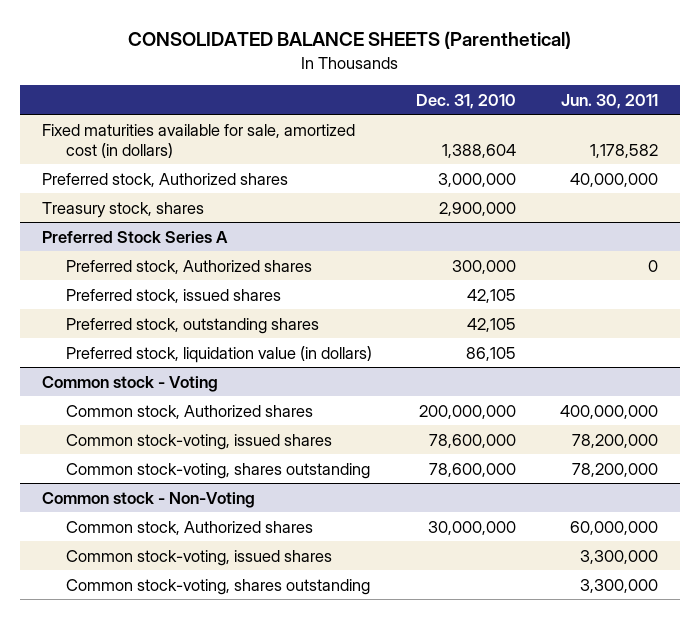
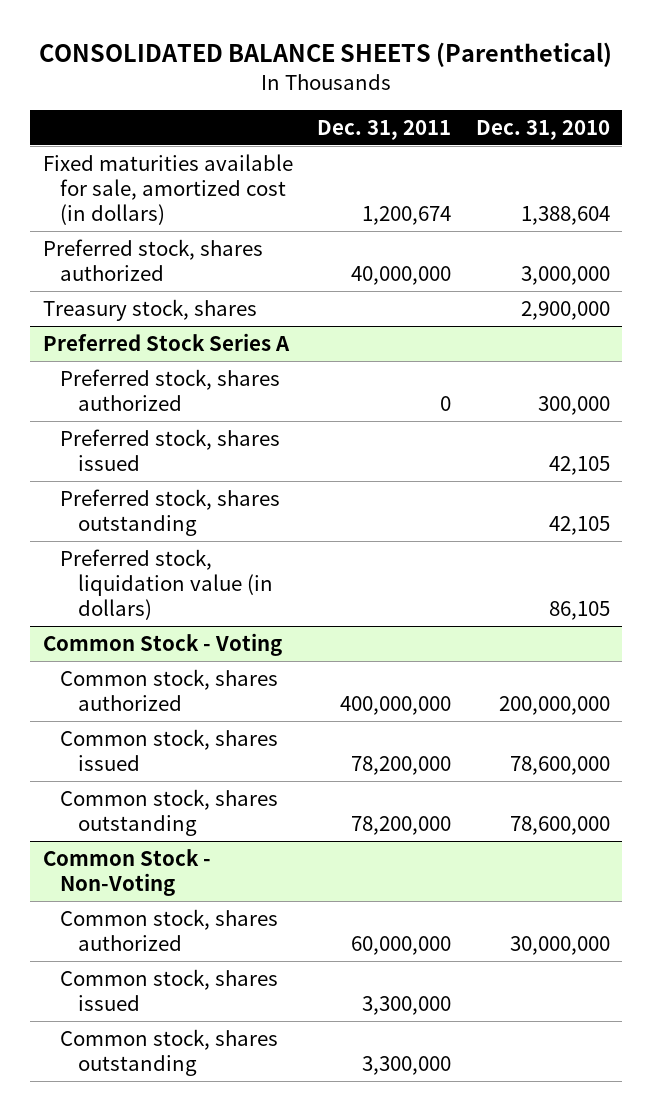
- | Dec. 31, 2010 | Jun. 30, 2011
+ | Dec. 31, 2011 | Dec. 31, 2010
- Preferred stock, Authorized shares | 3,000,000 | 40,000,000
+ Preferred stock, shares authorized | 40,000,000 | 3,000,000
@ Preferred Stock Series A
- Preferred stock, Authorized shares | 300,000 | 0
- Preferred stock, issued shares | 42,105 |
- Preferred stock, outstanding shares | 42,105 |
+ Preferred stock, shares authorized | 0 | 300,000
+ Preferred stock, shares issued | | 42,105
+ Preferred stock, shares outstanding | | 42,105
- Common stock - Voting
- Common stock, Authorized shares | 200,000,000 | 400,000,000
- Common stock-voting, issued shares | 78,600,000 | 78,200,000
- Common stock-voting, shares outstanding | 78,600,000 | 78,200,000
- Common stock - Non-Voting
- Common stock, Authorized shares | 30,000,000 | 60,000,000
- Common stock-voting, issued shares | | 3,300,000
- Common stock-voting, shares outstanding | | 3,300,000
+ Common Stock - Voting
+ Common stock, shares authorized | 400,000,000 | 200,000,000
+ Common stock, shares issued | 78,200,000 | 78,600,000
+ Common stock, shares outstanding | 78,200,000 | 78,600,000
+ Common Stock - Non-Voting
+ Common stock, shares authorized | 60,000,000 | 30,000,000
+ Common stock, shares issued | 3,300,000 |
+ Common stock, shares outstanding | 3,300,000 |

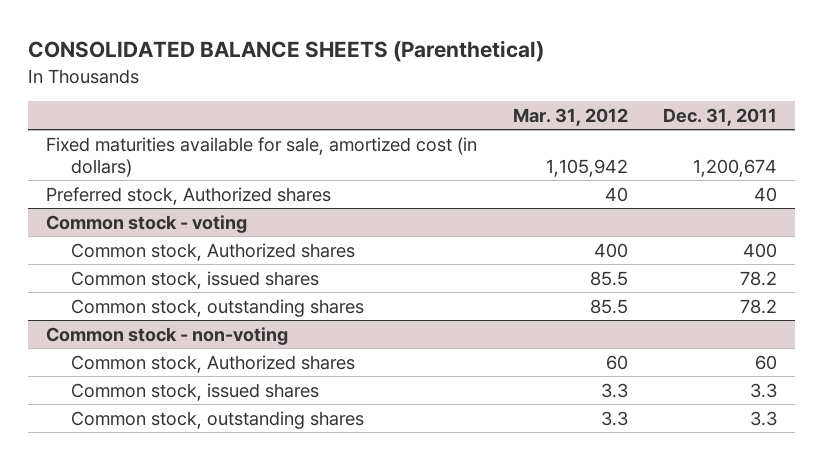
- | Dec. 31, 2011 | Dec. 31, 2010
+ | Mar. 31, 2012 | Dec. 31, 2011
- Preferred stock, shares authorized | 40,000,000 | 3,000,000
- Treasury stock, shares | | 2,900,000
- Preferred Stock Series A
- Preferred stock, shares authorized | 0 | 300,000
- Preferred stock, shares issued | | 42,105
- Preferred stock, shares outstanding | | 42,105
- Preferred stock, liquidation value (in dollars) | | 86,105
- Common Stock - Voting
- Common stock, shares authorized | 400,000,000 | 200,000,000
- Common stock, shares issued | 78,200,000 | 78,600,000
- Common stock, shares outstanding | 78,200,000 | 78,600,000
- Common Stock - Non-Voting
- Common stock, shares authorized | 60,000,000 | 30,000,000
- Common stock, shares issued | 3,300,000 |
- Common stock, shares outstanding | 3,300,000 |
+ Preferred stock, Authorized shares | 40 | 40
+ Common stock - voting
+ Common stock, Authorized shares | 400 | 400
+ Common stock, issued shares | 85.5 | 78.2
+ Common stock, outstanding shares | 85.5 | 78.2
+ Common stock - non-voting
+ Common stock, Authorized shares | 60 | 60
+ Common stock, issued shares | 3.3 | 3.3
+ Common stock, outstanding shares | 3.3 | 3.3

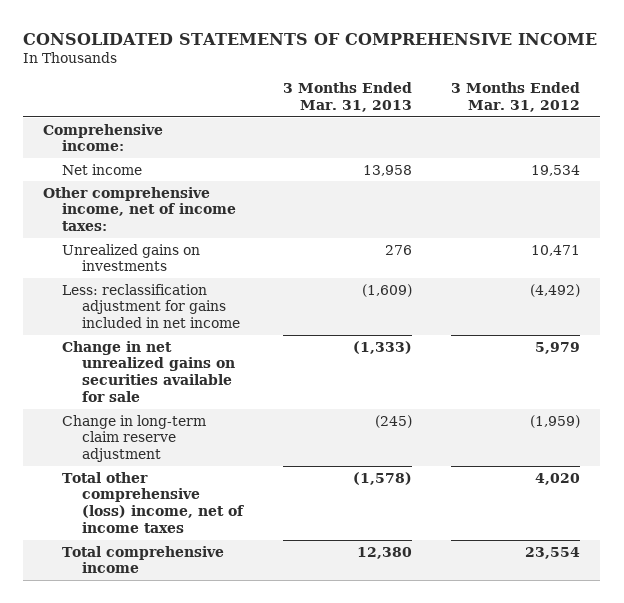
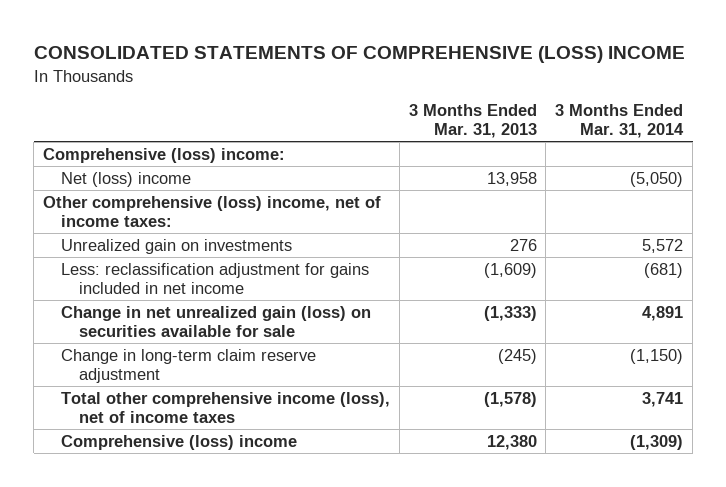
- CONSOLIDATED STATEMENTS OF COMPREHENSIVE INCOME
+ CONSOLIDATED STATEMENTS OF COMPREHENSIVE (LOSS) INCOME
- | 3 Months Ended Mar. 31, 2013 | 3 Months Ended Mar. 31, 2012
+ | 3 Months Ended Mar. 31, 2013 | 3 Months Ended Mar. 31, 2014
- Comprehensive income:
- Net income | 13,958 | 19,534
- Other comprehensive income, net of income taxes:
- Unrealized gains on investments | 276 | 10,471
+ Comprehensive (loss) income:
+ Net (loss) income | 13,958 | (5,050)
+ Other comprehensive (loss) income, net of income taxes:
+ Unrealized gain on investments | 276 | 5,572
- Change in net unrealized gains on securities available for sale | (1,333) | 5,979
+ Change in net unrealized gain (loss) on securities available for sale | (1,333) | 4,891
- Total other comprehensive (loss) income, net of income taxes | (1,578) | 4,020
- Total comprehensive income | 12,380 | 23,554
+ Total other comprehensive income (loss), net of income taxes | (1,578) | 3,741
+ Comprehensive (loss) income | 12,380 | (1,309)

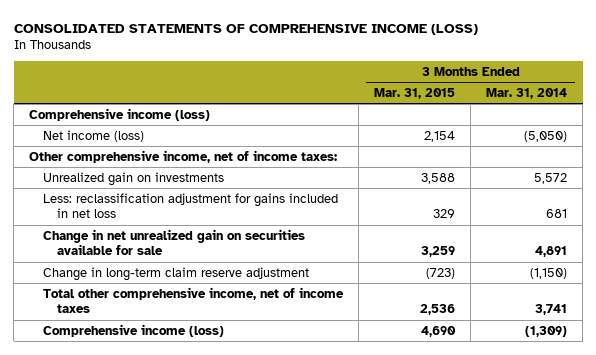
- CONSOLIDATED STATEMENTS OF COMPREHENSIVE (LOSS) INCOME
+ CONSOLIDATED STATEMENTS OF COMPREHENSIVE INCOME (LOSS)
- | 3 Months Ended Mar. 31, 2013 | 3 Months Ended Mar. 31, 2014
+ | 3 Months Ended Mar. 31, 2015 | 3 Months Ended Mar. 31, 2014
- Comprehensive (loss) income:
- Net (loss) income | 13,958 | (5,050)
- Other comprehensive (loss) income, net of income taxes:
+ Comprehensive income (loss)
+ Net income (loss) | 2,154 | (5,050)
+ Other comprehensive income, net of income taxes:
- Less: reclassification adjustment for gains included in net income | (1,609) | (681)
- Change in net unrealized gain (loss) on securities available for sale | (1,333) | 4,891
+ Less: reclassification adjustment for gains included in net loss | 329 | 681
+ Change in net unrealized gain on securities available for sale | 3,259 | 4,891
- Total other comprehensive income (loss), net of income taxes | (1,578) | 3,741
- Comprehensive (loss) income | 12,380 | (1,309)
+ Total other comprehensive income, net of income taxes | 2,536 | 3,741
+ Comprehensive income (loss) | 4,690 | (1,309)

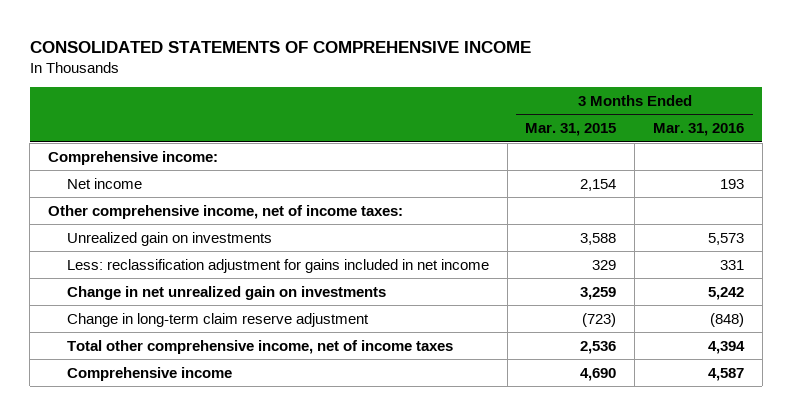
- CONSOLIDATED STATEMENTS OF COMPREHENSIVE INCOME (LOSS)
+ CONSOLIDATED STATEMENTS OF COMPREHENSIVE INCOME
- | 3 Months Ended Mar. 31, 2015 | 3 Months Ended Mar. 31, 2014
+ | 3 Months Ended Mar. 31, 2015 | 3 Months Ended Mar. 31, 2016
- Comprehensive income (loss)
- Net income (loss) | 2,154 | (5,050)
+ Comprehensive income:
+ Net income | 2,154 | 193
- Less: reclassification adjustment for gains included in net loss | 329 | 681
- Change in net unrealized gain on securities available for sale | 3,259 | 4,891
+ Less: reclassification adjustment for gains included in net income | 329 | 331
+ Change in net unrealized gain on investments | 3,259 | 5,242
- Comprehensive income (loss) | 4,690 | (1,309)
+ Comprehensive income | 4,690 | 4,587

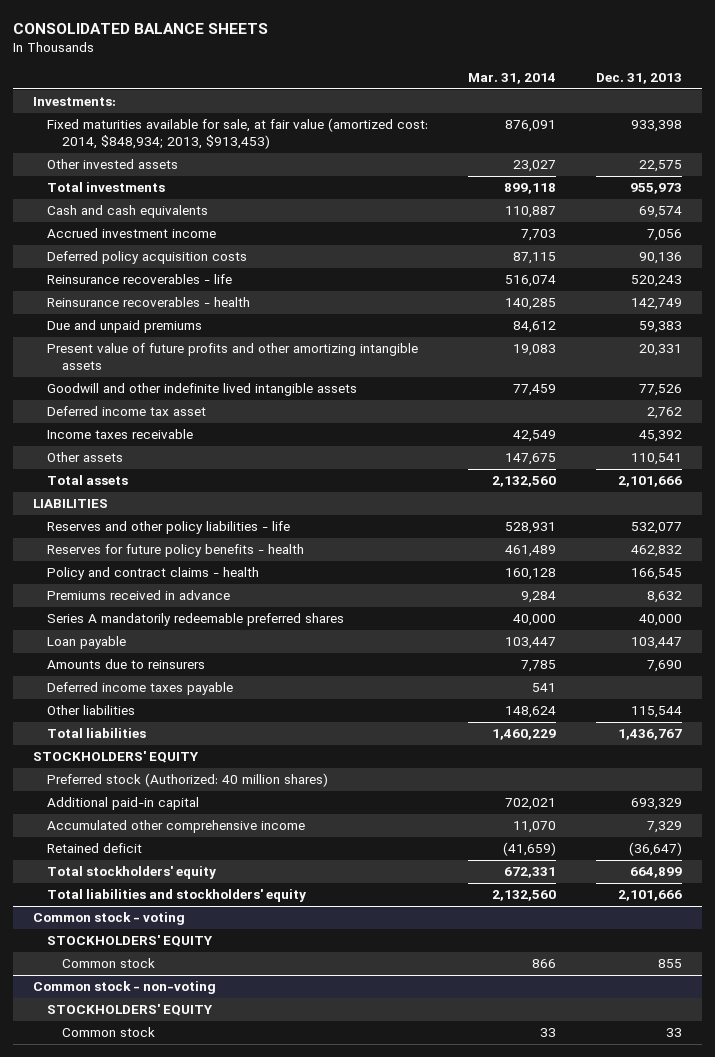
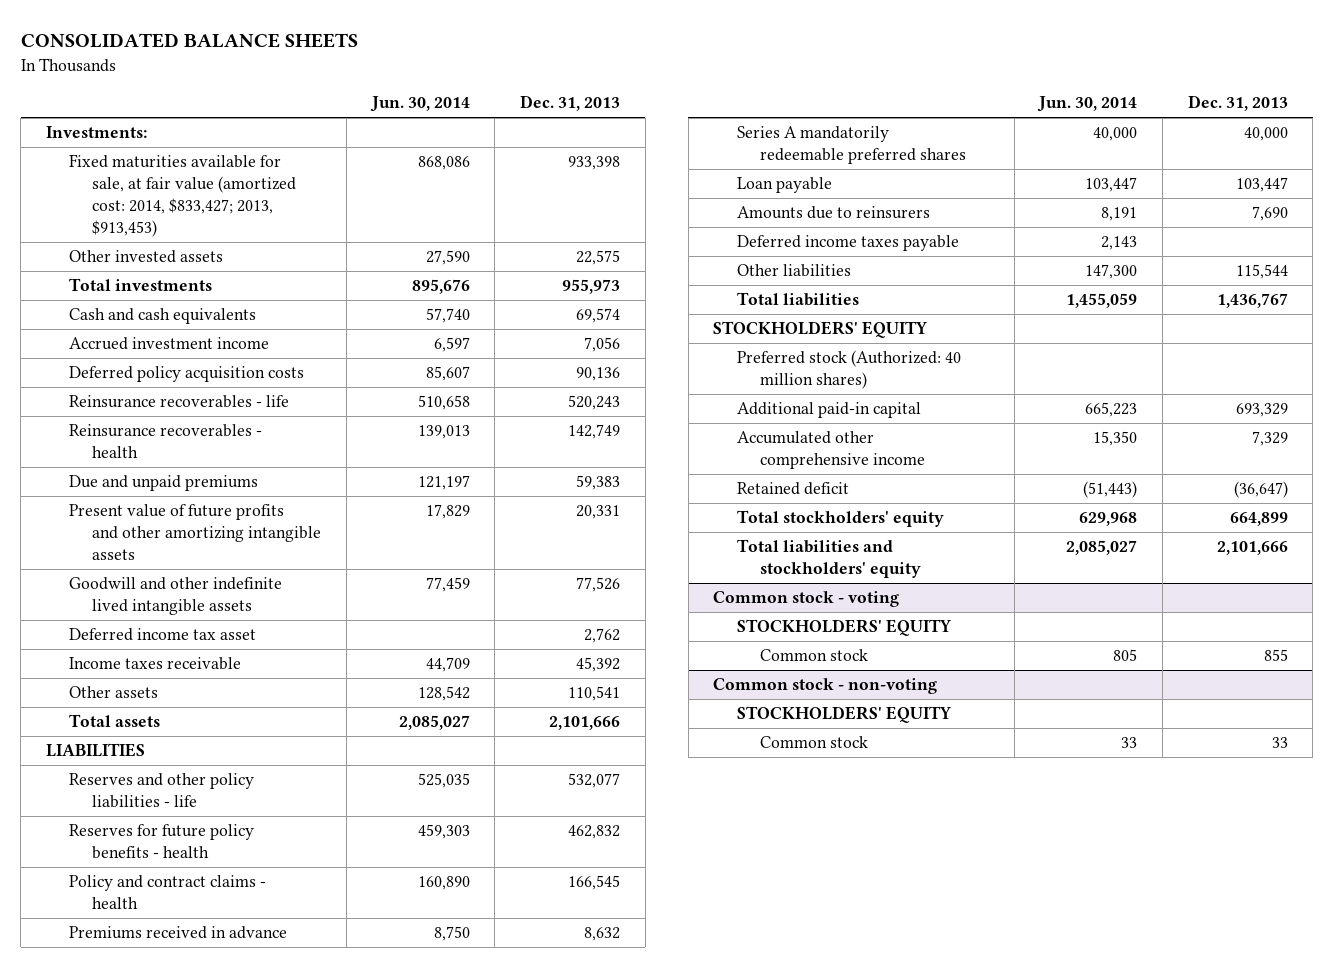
- | Mar. 31, 2014 | Dec. 31, 2013
+ | Jun. 30, 2014 | Dec. 31, 2013
- Fixed maturities available for sale, at fair value (amortized cost: 2014, $848,934; 2013, $913,453) | 876,091 | 933,398
+ Fixed maturities available for sale, at fair value (amortized cost: 2014, $833,427; 2013, $913,453) | 868,086 | 933,398

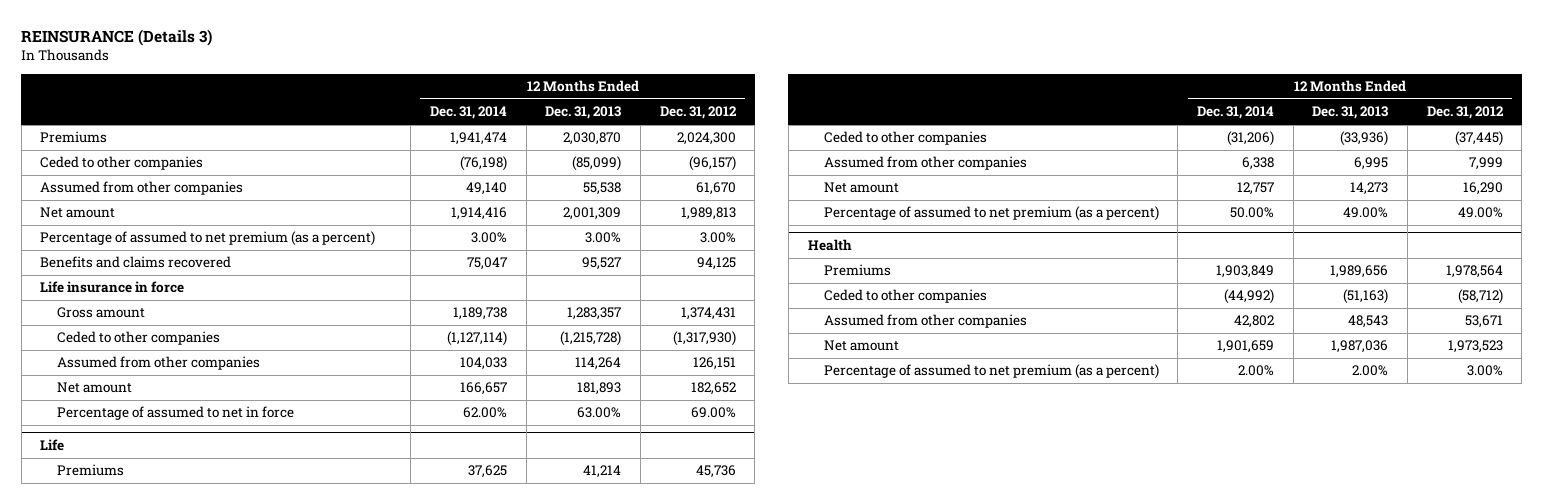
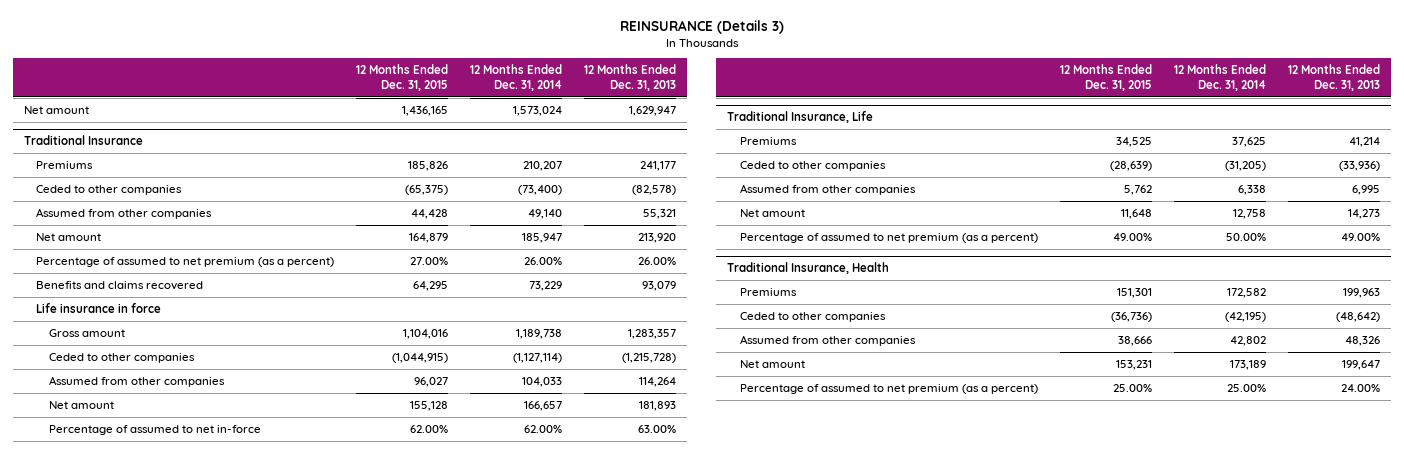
- | 12 Months Ended Dec. 31, 2014 | 12 Months Ended Dec. 31, 2013 | 12 Months Ended Dec. 31, 2012
+ | 12 Months Ended Dec. 31, 2015 | 12 Months Ended Dec. 31, 2014 | 12 Months Ended Dec. 31, 2013
- Premiums | 1,941,474 | 2,030,870 | 2,024,300
- Ceded to other companies | (76,198) | (85,099) | (96,157)
- Assumed from other companies | 49,140 | 55,538 | 61,670
- Net amount | 1,914,416 | 2,001,309 | 1,989,813
- Percentage of assumed to net premium (as a percent) | 3.00% | 3.00% | 3.00%
- Benefits and claims recovered | 75,047 | 95,527 | 94,125
+ Net amount | 1,436,165 | 1,573,024 | 1,629,947
+ Traditional Insurance
+ Premiums | 185,826 | 210,207 | 241,177
+ Ceded to other companies | (65,375) | (73,400) | (82,578)
+ Assumed from other companies | 44,428 | 49,140 | 55,321
+ Net amount | 164,879 | 185,947 | 213,920
+ Percentage of assumed to net premium (as a percent) | 27.00% | 26.00% | 26.00%
+ Benefits and claims recovered | 64,295 | 73,229 | 93,079
- Percentage of assumed to net in force | 62.00% | 63.00% | 69.00%
- Life
+ Percentage of assumed to net in-force | 62.00% | 62.00% | 63.00%
+ Traditional Insurance, Life
- Ceded to other companies | (31,206) | (33,936) | (37,445)
+ Ceded to other companies | (28,639) | (31,205) | (33,936)
- Net amount | 12,757 | 14,273 | 16,290
+ Net amount | 11,648 | 12,758 | 14,273
- Health
- Premiums | 1,903,849 | 1,989,656 | 1,978,564
- Ceded to other companies | (44,992) | (51,163) | (58,712)
- Assumed from other companies | 42,802 | 48,543 | 53,671
- Net amount | 1,901,659 | 1,987,036 | 1,973,523
- Percentage of assumed to net premium (as a percent) | 2.00% | 2.00% | 3.00%
+ Traditional Insurance, Health
+ Premiums | 151,301 | 172,582 | 199,963
+ Ceded to other companies | (36,736) | (42,195) | (48,642)
+ Assumed from other companies | 38,666 | 42,802 | 48,326
+ Net amount | 153,231 | 173,189 | 199,647
+ Percentage of assumed to net premium (as a percent) | 25.00% | 25.00% | 24.00%

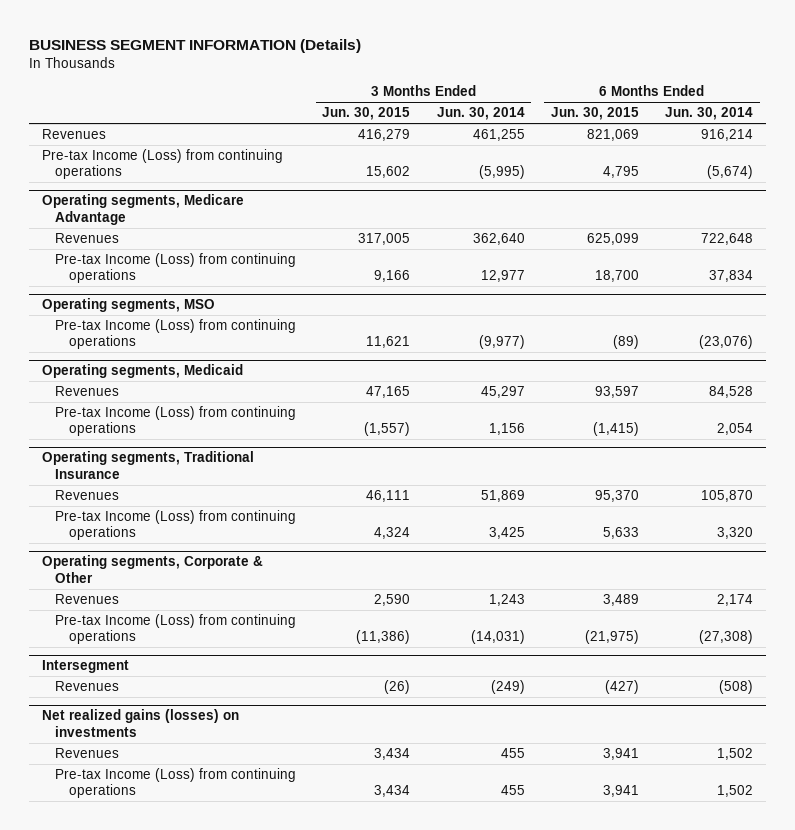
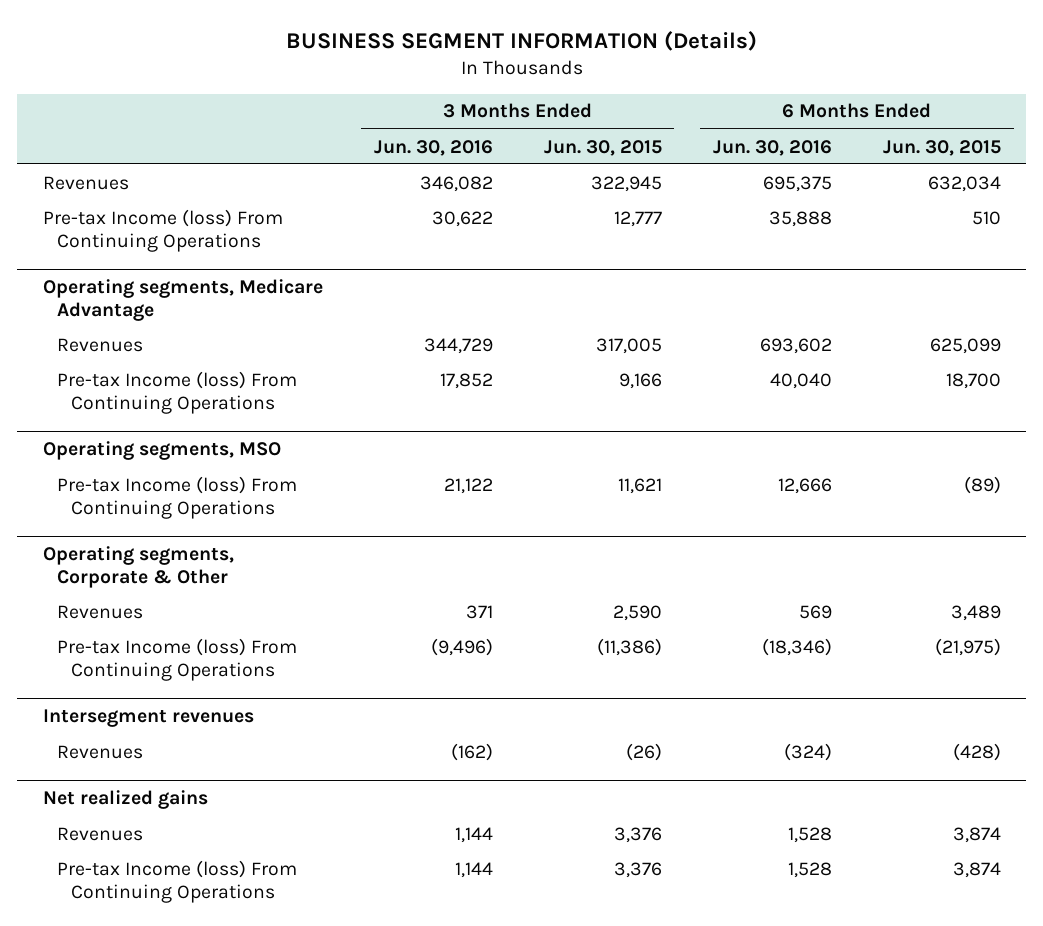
- | 3 Months Ended Jun. 30, 2015 | 3 Months Ended Jun. 30, 2014 | 6 Months Ended Jun. 30, 2015 | 6 Months Ended Jun. 30, 2014
+ | 3 Months Ended Jun. 30, 2016 | 3 Months Ended Jun. 30, 2015 | 6 Months Ended Jun. 30, 2016 | 6 Months Ended Jun. 30, 2015
- Revenues | 416,279 | 461,255 | 821,069 | 916,214
- Pre-tax Income (Loss) from continuing operations | 15,602 | (5,995) | 4,795 | (5,674)
+ Revenues | 346,082 | 322,945 | 695,375 | 632,034
+ Pre-tax Income (loss) From Continuing Operations | 30,622 | 12,777 | 35,888 | 510
@ Operating segments, Medicare Advantage
- Pre-tax Income (Loss) from continuing operations | 9,166 | 12,977 | 18,700 | 37,834
+ Pre-tax Income (loss) From Continuing Operations | 17,852 | 9,166 | 40,040 | 18,700
@ Operating segments, MSO
- Pre-tax Income (Loss) from continuing operations | 11,621 | (9,977) | (89) | (23,076)
- Operating segments, Medicaid
- Revenues | 47,165 | 45,297 | 93,597 | 84,528
- Pre-tax Income (Loss) from continuing operations | (1,557) | 1,156 | (1,415) | 2,054
- Operating segments, Traditional Insurance
- Revenues | 46,111 | 51,869 | 95,370 | 105,870
- Pre-tax Income (Loss) from continuing operations | 4,324 | 3,425 | 5,633 | 3,320
@ Operating segments, MSO
+ Pre-tax Income (loss) From Continuing Operations | 21,122 | 11,621 | 12,666 | (89)
@ Operating segments, Corporate & Other
- Pre-tax Income (Loss) from continuing operations | (11,386) | (14,031) | (21,975) | (27,308)
- Intersegment
- Revenues | (26) | (249) | (427) | (508)
- Net realized gains (losses) on investments
- Revenues | 3,434 | 455 | 3,941 | 1,502
- Pre-tax Income (Loss) from continuing operations | 3,434 | 455 | 3,941 | 1,502
@ Operating segments, Corporate & Other
+ Pre-tax Income (loss) From Continuing Operations | (9,496) | (11,386) | (18,346) | (21,975)
+ Intersegment revenues
+ Revenues | (162) | (26) | (324) | (428)
+ Net realized gains
+ Revenues | 1,144 | 3,376 | 1,528 | 3,874
+ Pre-tax Income (loss) From Continuing Operations | 1,144 | 3,376 | 1,528 | 3,874

